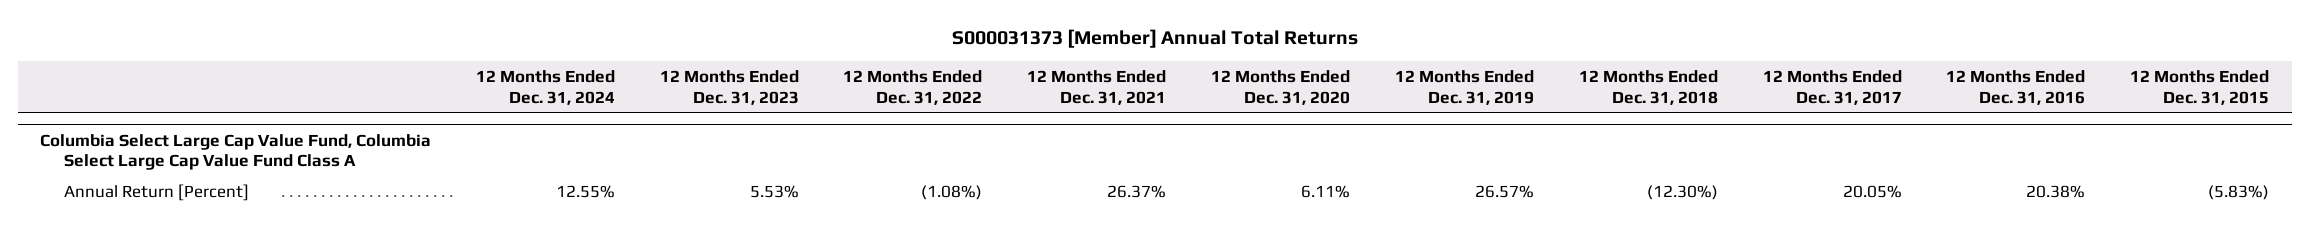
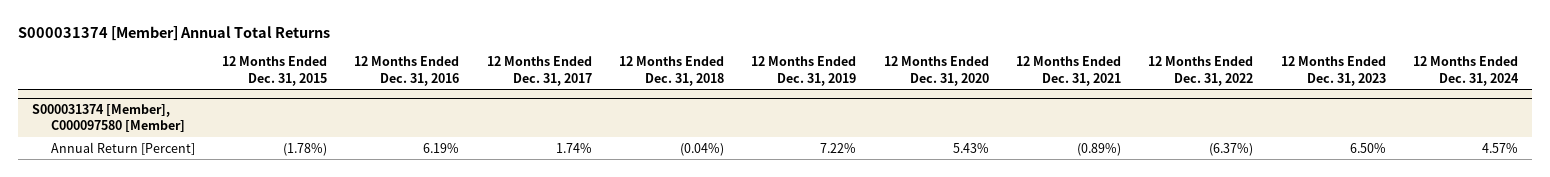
- S000031373 [Member] Annual Total Returns
+ S000031374 [Member] Annual Total Returns
- | 12 Months Ended Dec. 31, 2024 | 12 Months Ended Dec. 31, 2023 | 12 Months Ended Dec. 31, 2022 | 12 Months Ended Dec. 31, 2021 | 12 Months Ended Dec. 31, 2020 | 12 Months Ended Dec. 31, 2019 | 12 Months Ended Dec. 31, 2018 | 12 Months Ended Dec. 31, 2017 | 12 Months Ended Dec. 31, 2016 | 12 Months Ended Dec. 31, 2015
+ | 12 Months Ended Dec. 31, 2015 | 12 Months Ended Dec. 31, 2016 | 12 Months Ended Dec. 31, 2017 | 12 Months Ended Dec. 31, 2018 | 12 Months Ended Dec. 31, 2019 | 12 Months Ended Dec. 31, 2020 | 12 Months Ended Dec. 31, 2021 | 12 Months Ended Dec. 31, 2022 | 12 Months Ended Dec. 31, 2023 | 12 Months Ended Dec. 31, 2024
- Columbia Select Large Cap Value Fund, Columbia Select Large Cap Value Fund Class A
- Annual Return [Percent] | 12.55% | 5.53% | (1.08%) | 26.37% | 6.11% | 26.57% | (12.30%) | 20.05% | 20.38% | (5.83%)
+ S000031374 [Member], C000097580 [Member]
+ Annual Return [Percent] | (1.78%) | 6.19% | 1.74% | (0.04%) | 7.22% | 5.43% | (0.89%) | (6.37%) | 6.50% | 4.57%

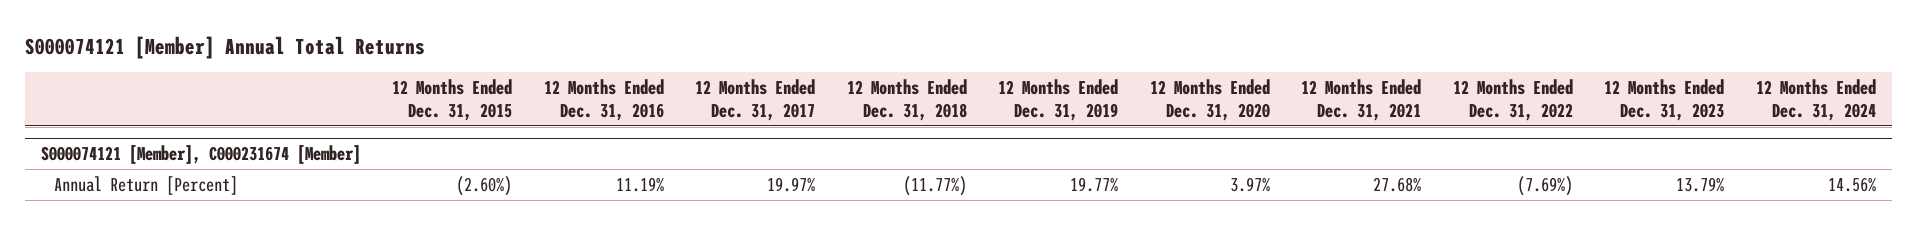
- S000031374 [Member] Annual Total Returns
+ S000074121 [Member] Annual Total Returns
- S000031374 [Member], C000097580 [Member]
- Annual Return [Percent] | (1.78%) | 6.19% | 1.74% | (0.04%) | 7.22% | 5.43% | (0.89%) | (6.37%) | 6.50% | 4.57%
+ S000074121 [Member], C000231674 [Member]
+ Annual Return [Percent] | (2.60%) | 11.19% | 19.97% | (11.77%) | 19.77% | 3.97% | 27.68% | (7.69%) | 13.79% | 14.56%

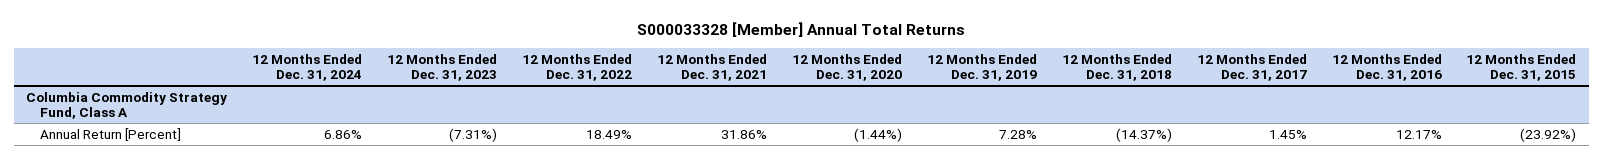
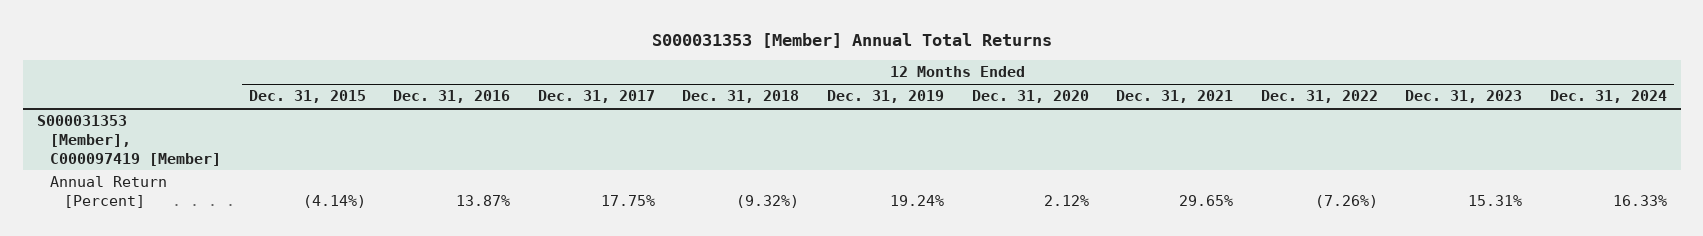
- S000033328 [Member] Annual Total Returns
+ S000031353 [Member] Annual Total Returns
- | 12 Months Ended Dec. 31, 2024 | 12 Months Ended Dec. 31, 2023 | 12 Months Ended Dec. 31, 2022 | 12 Months Ended Dec. 31, 2021 | 12 Months Ended Dec. 31, 2020 | 12 Months Ended Dec. 31, 2019 | 12 Months Ended Dec. 31, 2018 | 12 Months Ended Dec. 31, 2017 | 12 Months Ended Dec. 31, 2016 | 12 Months Ended Dec. 31, 2015
+ | 12 Months Ended Dec. 31, 2015 | 12 Months Ended Dec. 31, 2016 | 12 Months Ended Dec. 31, 2017 | 12 Months Ended Dec. 31, 2018 | 12 Months Ended Dec. 31, 2019 | 12 Months Ended Dec. 31, 2020 | 12 Months Ended Dec. 31, 2021 | 12 Months Ended Dec. 31, 2022 | 12 Months Ended Dec. 31, 2023 | 12 Months Ended Dec. 31, 2024
- Columbia Commodity Strategy Fund, Class A
- Annual Return [Percent] | 6.86% | (7.31%) | 18.49% | 31.86% | (1.44%) | 7.28% | (14.37%) | 1.45% | 12.17% | (23.92%)
+ S000031353 [Member], C000097419 [Member]
+ Annual Return [Percent] | (4.14%) | 13.87% | 17.75% | (9.32%) | 19.24% | 2.12% | 29.65% | (7.26%) | 15.31% | 16.33%

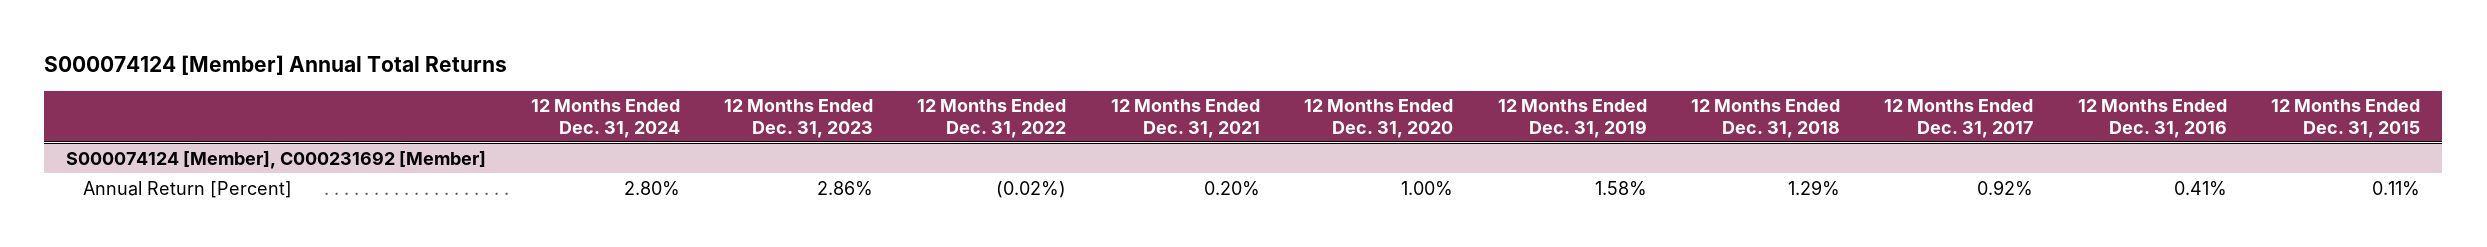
- S000031353 [Member] Annual Total Returns
+ S000074124 [Member] Annual Total Returns
- | 12 Months Ended Dec. 31, 2015 | 12 Months Ended Dec. 31, 2016 | 12 Months Ended Dec. 31, 2017 | 12 Months Ended Dec. 31, 2018 | 12 Months Ended Dec. 31, 2019 | 12 Months Ended Dec. 31, 2020 | 12 Months Ended Dec. 31, 2021 | 12 Months Ended Dec. 31, 2022 | 12 Months Ended Dec. 31, 2023 | 12 Months Ended Dec. 31, 2024
+ | 12 Months Ended Dec. 31, 2024 | 12 Months Ended Dec. 31, 2023 | 12 Months Ended Dec. 31, 2022 | 12 Months Ended Dec. 31, 2021 | 12 Months Ended Dec. 31, 2020 | 12 Months Ended Dec. 31, 2019 | 12 Months Ended Dec. 31, 2018 | 12 Months Ended Dec. 31, 2017 | 12 Months Ended Dec. 31, 2016 | 12 Months Ended Dec. 31, 2015
- S000031353 [Member], C000097419 [Member]
- Annual Return [Percent] | (4.14%) | 13.87% | 17.75% | (9.32%) | 19.24% | 2.12% | 29.65% | (7.26%) | 15.31% | 16.33%
+ S000074124 [Member], C000231692 [Member]
+ Annual Return [Percent] | 2.80% | 2.86% | (0.02%) | 0.20% | 1.00% | 1.58% | 1.29% | 0.92% | 0.41% | 0.11%

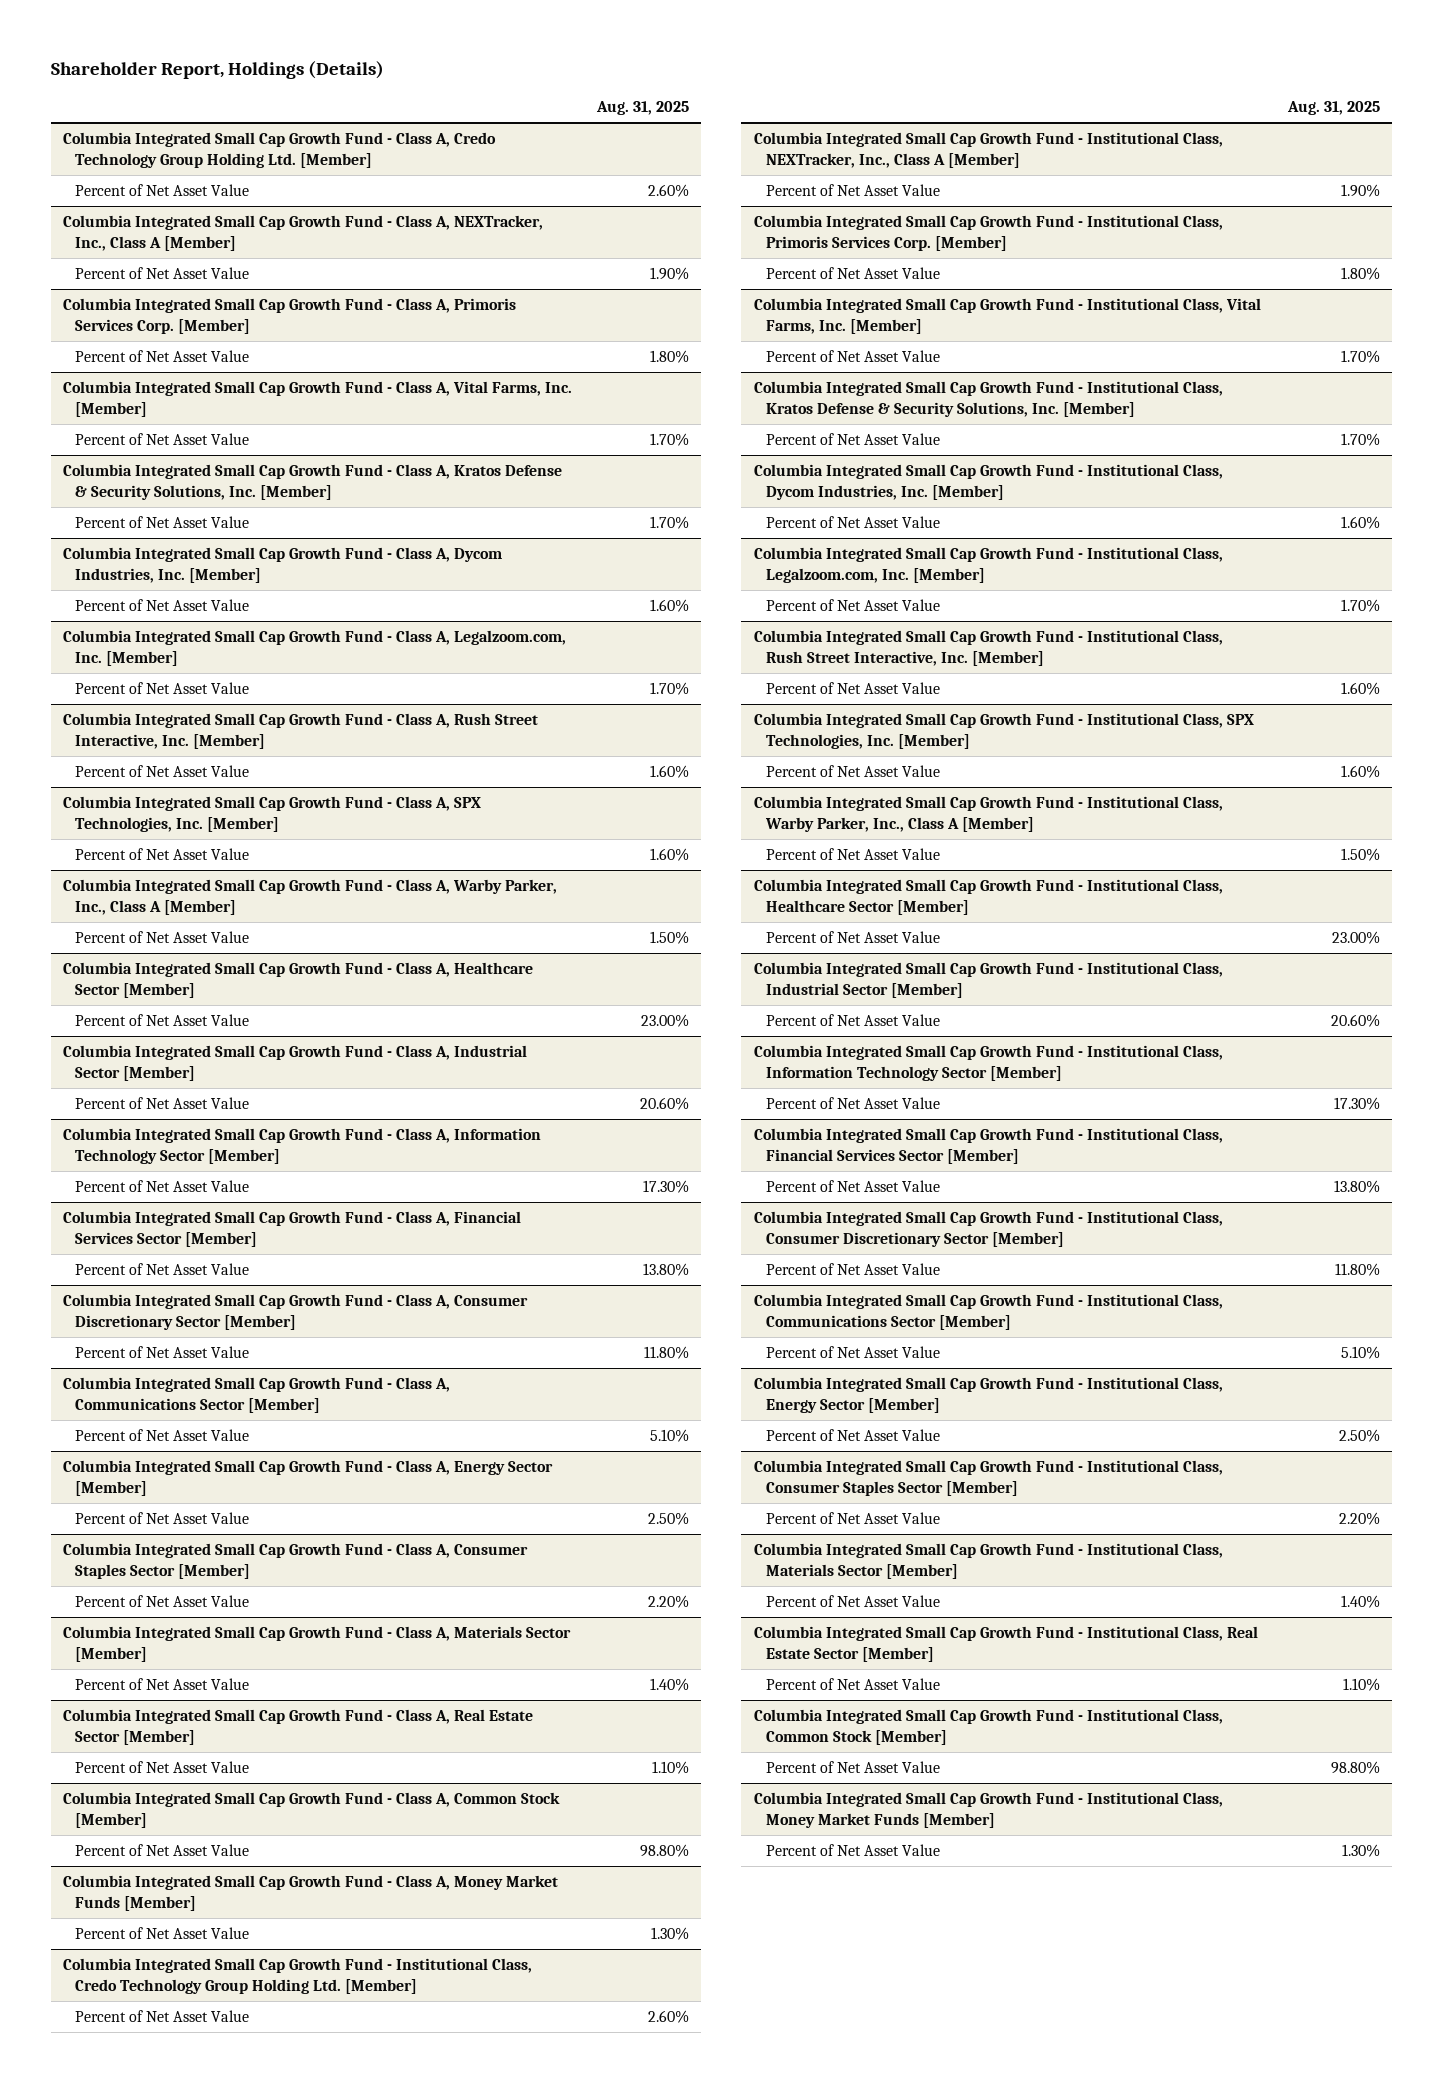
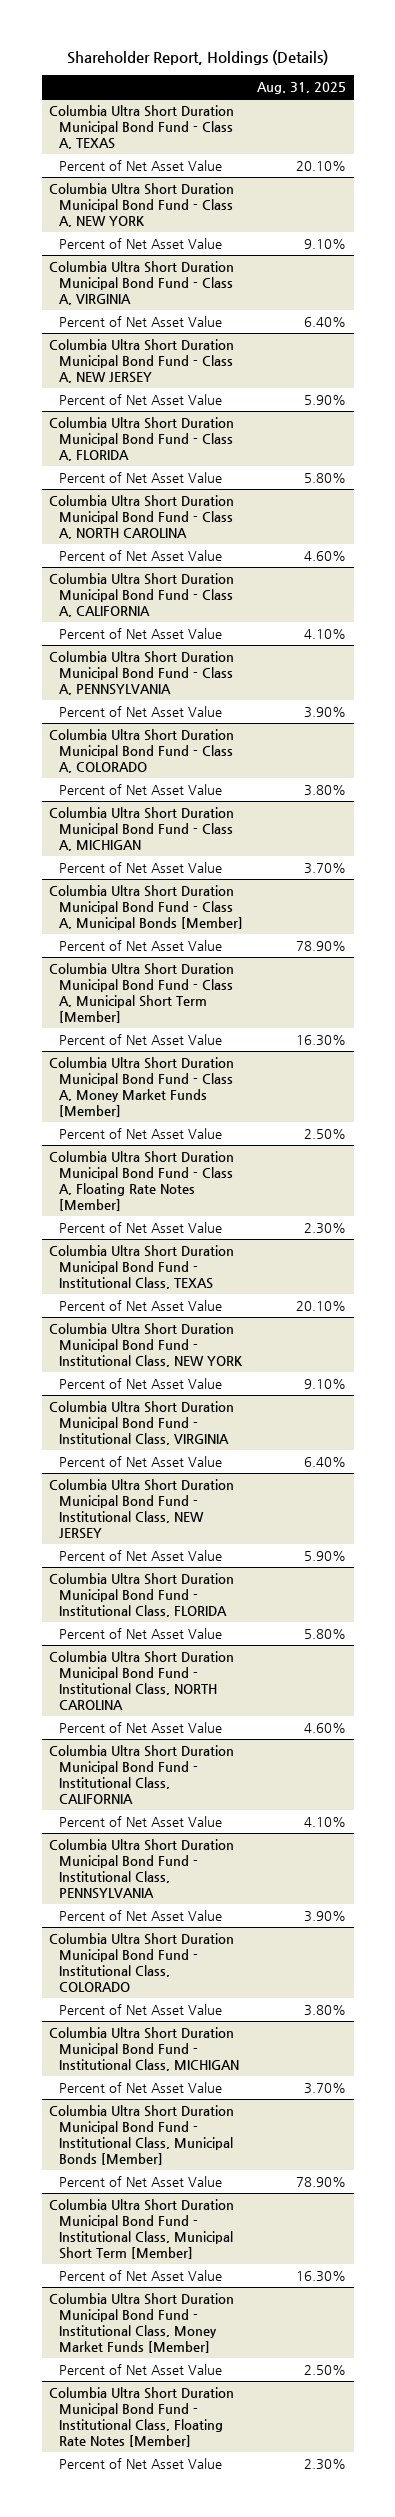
- Columbia Integrated Small Cap Growth Fund - Class A, Credo Technology Group Holding Ltd. [Member]
- Percent of Net Asset Value | 2.60%
- Columbia Integrated Small Cap Growth Fund - Class A, NEXTracker, Inc., Class A [Member]
- Percent of Net Asset Value | 1.90%
- Columbia Integrated Small Cap Growth Fund - Class A, Primoris Services Corp. [Member]
- Percent of Net Asset Value | 1.80%
- Columbia Integrated Small Cap Growth Fund - Class A, Vital Farms, Inc. [Member]
- Percent of Net Asset Value | 1.70%
- Columbia Integrated Small Cap Growth Fund - Class A, Kratos Defense & Security Solutions, Inc. [Member]
- Percent of Net Asset Value | 1.70%
- Columbia Integrated Small Cap Growth Fund - Class A, Dycom Industries, Inc. [Member]
- Percent of Net Asset Value | 1.60%
- Columbia Integrated Small Cap Growth Fund - Class A, Legalzoom.com, Inc. [Member]
- Percent of Net Asset Value | 1.70%
- Columbia Integrated Small Cap Growth Fund - Class A, Rush Street Interactive, Inc. [Member]
- Percent of Net Asset Value | 1.60%
- Columbia Integrated Small Cap Growth Fund - Class A, SPX Technologies, Inc. [Member]
- Percent of Net Asset Value | 1.60%
- Columbia Integrated Small Cap Growth Fund - Class A, Warby Parker, Inc., Class A [Member]
- Percent of Net Asset Value | 1.50%
- Columbia Integrated Small Cap Growth Fund - Class A, Healthcare Sector [Member]
- Percent of Net Asset Value | 23.00%
- Columbia Integrated Small Cap Growth Fund - Class A, Industrial Sector [Member]
- Percent of Net Asset Value | 20.60%
- Columbia Integrated Small Cap Growth Fund - Class A, Information Technology Sector [Member]
- Percent of Net Asset Value | 17.30%
- Columbia Integrated Small Cap Growth Fund - Class A, Financial Services Sector [Member]
- Percent of Net Asset Value | 13.80%
- Columbia Integrated Small Cap Growth Fund - Class A, Consumer Discretionary Sector [Member]
- Percent of Net Asset Value | 11.80%
- Columbia Integrated Small Cap Growth Fund - Class A, Communications Sector [Member]
- Percent of Net Asset Value | 5.10%
- Columbia Integrated Small Cap Growth Fund - Class A, Energy Sector [Member]
+ Columbia Ultra Short Duration Municipal Bond Fund - Class A, TEXAS
+ Percent of Net Asset Value | 20.10%
+ Columbia Ultra Short Duration Municipal Bond Fund - Class A, NEW YORK
+ Percent of Net Asset Value | 9.10%
+ Columbia Ultra Short Duration Municipal Bond Fund - Class A, VIRGINIA
+ Percent of Net Asset Value | 6.40%
+ Columbia Ultra Short Duration Municipal Bond Fund - Class A, NEW JERSEY
+ Percent of Net Asset Value | 5.90%
+ Columbia Ultra Short Duration Municipal Bond Fund - Class A, FLORIDA
+ Percent of Net Asset Value | 5.80%
+ Columbia Ultra Short Duration Municipal Bond Fund - Class A, NORTH CAROLINA
+ Percent of Net Asset Value | 4.60%
+ Columbia Ultra Short Duration Municipal Bond Fund - Class A, CALIFORNIA
+ Percent of Net Asset Value | 4.10%
+ Columbia Ultra Short Duration Municipal Bond Fund - Class A, PENNSYLVANIA
+ Percent of Net Asset Value | 3.90%
+ Columbia Ultra Short Duration Municipal Bond Fund - Class A, COLORADO
+ Percent of Net Asset Value | 3.80%
+ Columbia Ultra Short Duration Municipal Bond Fund - Class A, MICHIGAN
+ Percent of Net Asset Value | 3.70%
+ Columbia Ultra Short Duration Municipal Bond Fund - Class A, Municipal Bonds [Member]
+ Percent of Net Asset Value | 78.90%
+ Columbia Ultra Short Duration Municipal Bond Fund - Class A, Municipal Short Term [Member]
+ Percent of Net Asset Value | 16.30%
+ Columbia Ultra Short Duration Municipal Bond Fund - Class A, Money Market Funds [Member]
- Columbia Integrated Small Cap Growth Fund - Class A, Consumer Staples Sector [Member]
- Percent of Net Asset Value | 2.20%
- Columbia Integrated Small Cap Growth Fund - Class A, Materials Sector [Member]
- Percent of Net Asset Value | 1.40%
- Columbia Integrated Small Cap Growth Fund - Class A, Real Estate Sector [Member]
- Percent of Net Asset Value | 1.10%
- Columbia Integrated Small Cap Growth Fund - Class A, Common Stock [Member]
- Percent of Net Asset Value | 98.80%
- Columbia Integrated Small Cap Growth Fund - Class A, Money Market Funds [Member]
- Percent of Net Asset Value | 1.30%
- Columbia Integrated Small Cap Growth Fund - Institutional Class, Credo Technology Group Holding Ltd. [Member]
- Percent of Net Asset Value | 2.60%
- Columbia Integrated Small Cap Growth Fund - Institutional Class, NEXTracker, Inc., Class A [Member]
- Percent of Net Asset Value | 1.90%
- Columbia Integrated Small Cap Growth Fund - Institutional Class, Primoris Services Corp. [Member]
- Percent of Net Asset Value | 1.80%
- Columbia Integrated Small Cap Growth Fund - Institutional Class, Vital Farms, Inc. [Member]
- Percent of Net Asset Value | 1.70%
- Columbia Integrated Small Cap Growth Fund - Institutional Class, Kratos Defense & Security Solutions, Inc. [Member]
- Percent of Net Asset Value | 1.70%
- Columbia Integrated Small Cap Growth Fund - Institutional Class, Dycom Industries, Inc. [Member]
- Percent of Net Asset Value | 1.60%
- Columbia Integrated Small Cap Growth Fund - Institutional Class, Legalzoom.com, Inc. [Member]
- Percent of Net Asset Value | 1.70%
- Columbia Integrated Small Cap Growth Fund - Institutional Class, Rush Street Interactive, Inc. [Member]
- Percent of Net Asset Value | 1.60%
- Columbia Integrated Small Cap Growth Fund - Institutional Class, SPX Technologies, Inc. [Member]
- Percent of Net Asset Value | 1.60%
- Columbia Integrated Small Cap Growth Fund - Institutional Class, Warby Parker, Inc., Class A [Member]
- Percent of Net Asset Value | 1.50%
- Columbia Integrated Small Cap Growth Fund - Institutional Class, Healthcare Sector [Member]
- Percent of Net Asset Value | 23.00%
- Columbia Integrated Small Cap Growth Fund - Institutional Class, Industrial Sector [Member]
- Percent of Net Asset Value | 20.60%
- Columbia Integrated Small Cap Growth Fund - Institutional Class, Information Technology Sector [Member]
- Percent of Net Asset Value | 17.30%
- Columbia Integrated Small Cap Growth Fund - Institutional Class, Financial Services Sector [Member]
- Percent of Net Asset Value | 13.80%
- Columbia Integrated Small Cap Growth Fund - Institutional Class, Consumer Discretionary Sector [Member]
- Percent of Net Asset Value | 11.80%
- Columbia Integrated Small Cap Growth Fund - Institutional Class, Communications Sector [Member]
- Percent of Net Asset Value | 5.10%
- Columbia Integrated Small Cap Growth Fund - Institutional Class, Energy Sector [Member]
+ Columbia Ultra Short Duration Municipal Bond Fund - Class A, Floating Rate Notes [Member]
+ Percent of Net Asset Value | 2.30%
+ Columbia Ultra Short Duration Municipal Bond Fund - Institutional Class, TEXAS
+ Percent of Net Asset Value | 20.10%
+ Columbia Ultra Short Duration Municipal Bond Fund - Institutional Class, NEW YORK
+ Percent of Net Asset Value | 9.10%
+ Columbia Ultra Short Duration Municipal Bond Fund - Institutional Class, VIRGINIA
+ Percent of Net Asset Value | 6.40%
+ Columbia Ultra Short Duration Municipal Bond Fund - Institutional Class, NEW JERSEY
+ Percent of Net Asset Value | 5.90%
+ Columbia Ultra Short Duration Municipal Bond Fund - Institutional Class, FLORIDA
+ Percent of Net Asset Value | 5.80%
+ Columbia Ultra Short Duration Municipal Bond Fund - Institutional Class, NORTH CAROLINA
+ Percent of Net Asset Value | 4.60%
+ Columbia Ultra Short Duration Municipal Bond Fund - Institutional Class, CALIFORNIA
+ Percent of Net Asset Value | 4.10%
+ Columbia Ultra Short Duration Municipal Bond Fund - Institutional Class, PENNSYLVANIA
+ Percent of Net Asset Value | 3.90%
+ Columbia Ultra Short Duration Municipal Bond Fund - Institutional Class, COLORADO
+ Percent of Net Asset Value | 3.80%
+ Columbia Ultra Short Duration Municipal Bond Fund - Institutional Class, MICHIGAN
+ Percent of Net Asset Value | 3.70%
+ Columbia Ultra Short Duration Municipal Bond Fund - Institutional Class, Municipal Bonds [Member]
+ Percent of Net Asset Value | 78.90%
+ Columbia Ultra Short Duration Municipal Bond Fund - Institutional Class, Municipal Short Term [Member]
+ Percent of Net Asset Value | 16.30%
+ Columbia Ultra Short Duration Municipal Bond Fund - Institutional Class, Money Market Funds [Member]
- Columbia Integrated Small Cap Growth Fund - Institutional Class, Consumer Staples Sector [Member]
- Percent of Net Asset Value | 2.20%
- Columbia Integrated Small Cap Growth Fund - Institutional Class, Materials Sector [Member]
- Percent of Net Asset Value | 1.40%
- Columbia Integrated Small Cap Growth Fund - Institutional Class, Real Estate Sector [Member]
- Percent of Net Asset Value | 1.10%
- Columbia Integrated Small Cap Growth Fund - Institutional Class, Common Stock [Member]
- Percent of Net Asset Value | 98.80%
- Columbia Integrated Small Cap Growth Fund - Institutional Class, Money Market Funds [Member]
- Percent of Net Asset Value | 1.30%
+ Columbia Ultra Short Duration Municipal Bond Fund - Institutional Class, Floating Rate Notes [Member]
+ Percent of Net Asset Value | 2.30%

